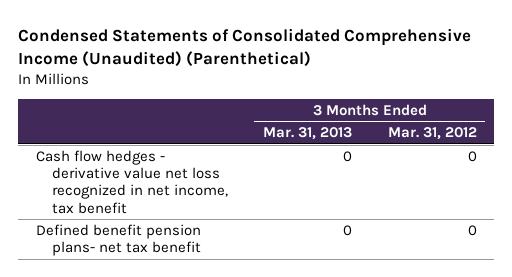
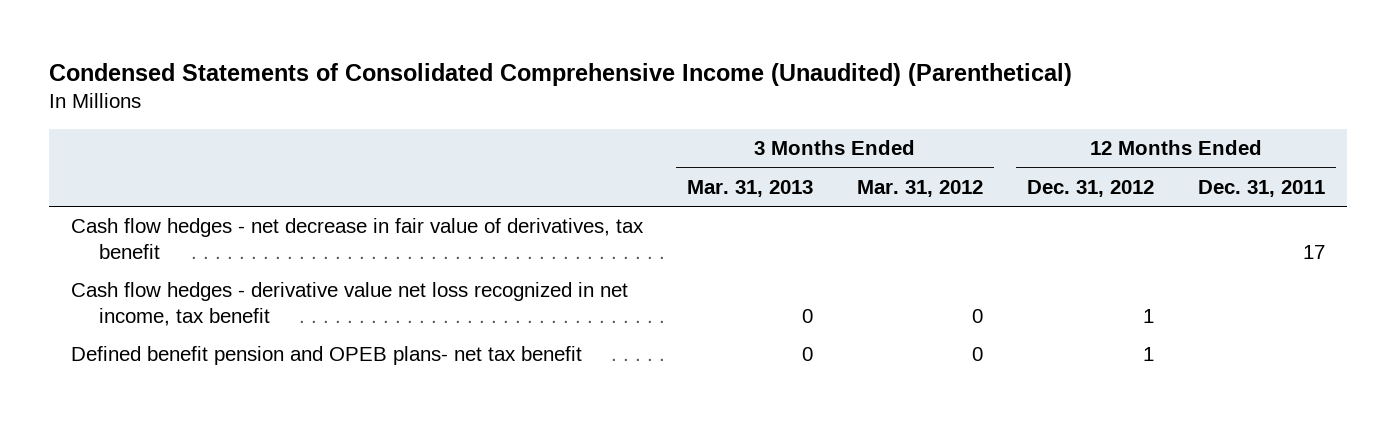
- | 3 Months Ended Mar. 31, 2013 | 3 Months Ended Mar. 31, 2012
+ | 3 Months Ended Mar. 31, 2013 | 3 Months Ended Mar. 31, 2012 | 12 Months Ended Dec. 31, 2012 | 12 Months Ended Dec. 31, 2011
+ Cash flow hedges - net decrease in fair value of derivatives, tax benefit | | | | 17
- Defined benefit pension plans- net tax benefit | 0 | 0
+ Defined benefit pension and OPEB plans- net tax benefit | 0 | 0 | 1 |

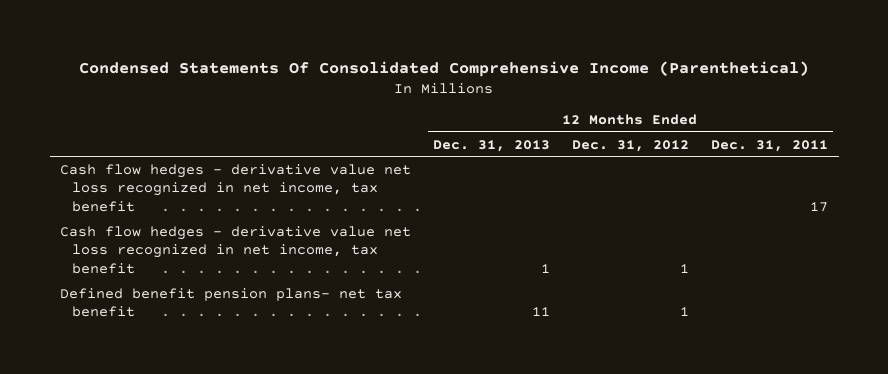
- Condensed Statements of Consolidated Comprehensive Income (Unaudited) (Parenthetical)
+ Condensed Statements Of Consolidated Comprehensive Income (Parenthetical)
- | 3 Months Ended Mar. 31, 2013 | 3 Months Ended Mar. 31, 2012 | 12 Months Ended Dec. 31, 2012 | 12 Months Ended Dec. 31, 2011
+ | 12 Months Ended Dec. 31, 2013 | 12 Months Ended Dec. 31, 2012 | 12 Months Ended Dec. 31, 2011
- Cash flow hedges - net decrease in fair value of derivatives, tax benefit | | | | 17
+ Cash flow hedges - derivative value net loss recognized in net income, tax benefit | | | 17
- Defined benefit pension and OPEB plans- net tax benefit | 0 | 0 | 1 |
+ Defined benefit pension plans- net tax benefit | 11 | 1 |

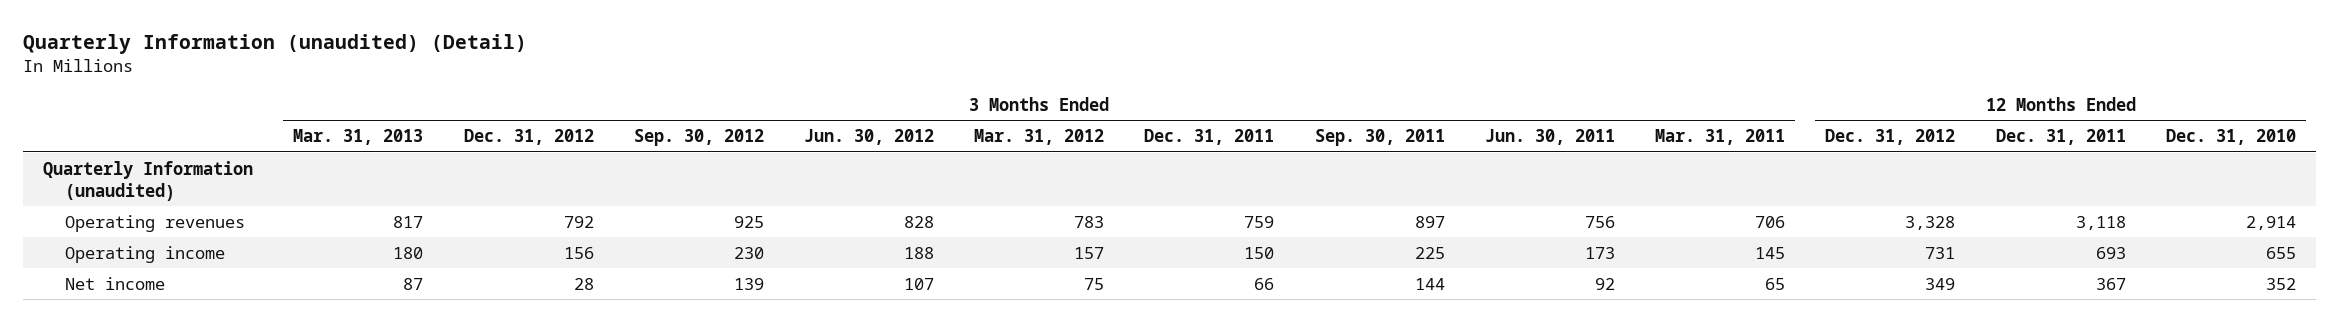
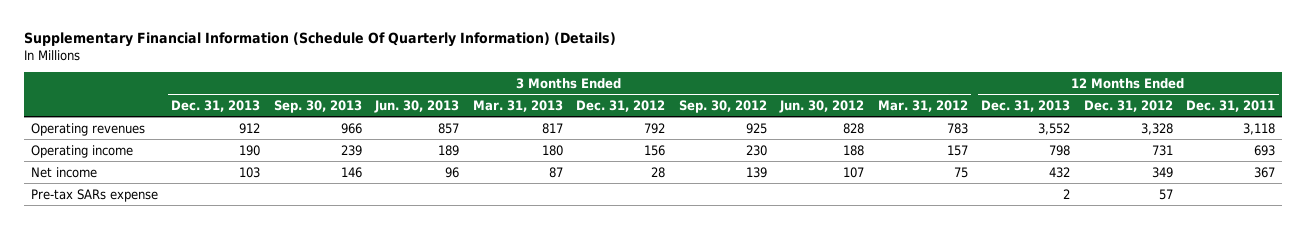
- Quarterly Information (unaudited) (Detail)
+ Supplementary Financial Information (Schedule Of Quarterly Information) (Details)
- | 3 Months Ended Mar. 31, 2013 | 3 Months Ended Dec. 31, 2012 | 3 Months Ended Sep. 30, 2012 | 3 Months Ended Jun. 30, 2012 | 3 Months Ended Mar. 31, 2012 | 3 Months Ended Dec. 31, 2011 | 3 Months Ended Sep. 30, 2011 | 3 Months Ended Jun. 30, 2011 | 3 Months Ended Mar. 31, 2011 | 12 Months Ended Dec. 31, 2012 | 12 Months Ended Dec. 31, 2011 | 12 Months Ended Dec. 31, 2010
+ | 3 Months Ended Dec. 31, 2013 | 3 Months Ended Sep. 30, 2013 | 3 Months Ended Jun. 30, 2013 | 3 Months Ended Mar. 31, 2013 | 3 Months Ended Dec. 31, 2012 | 3 Months Ended Sep. 30, 2012 | 3 Months Ended Jun. 30, 2012 | 3 Months Ended Mar. 31, 2012 | 12 Months Ended Dec. 31, 2013 | 12 Months Ended Dec. 31, 2012 | 12 Months Ended Dec. 31, 2011
- Quarterly Information (unaudited)
+ Pre-tax SARs expense | | | | | | | | | 2 | 57 |

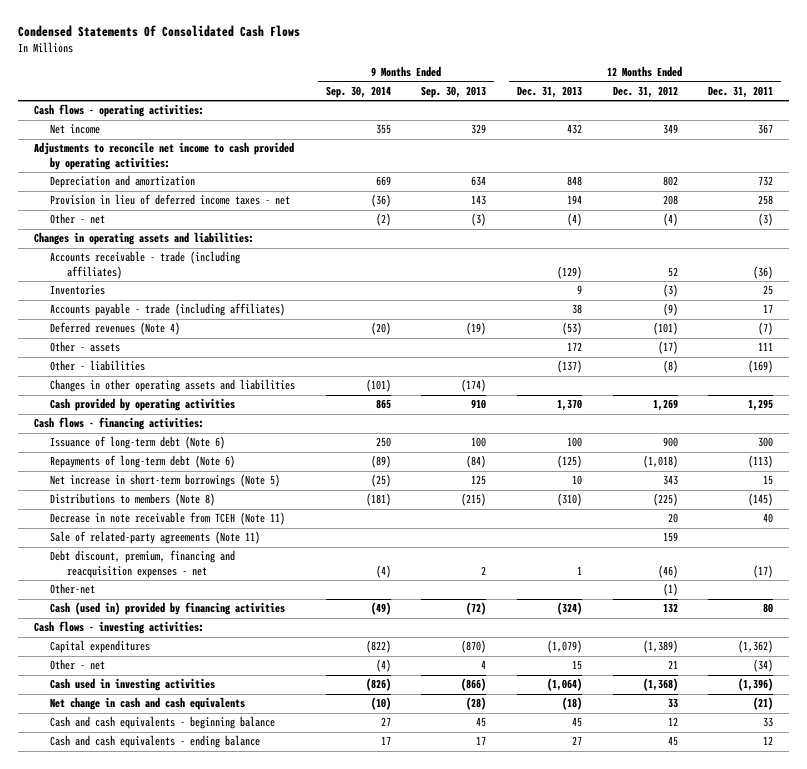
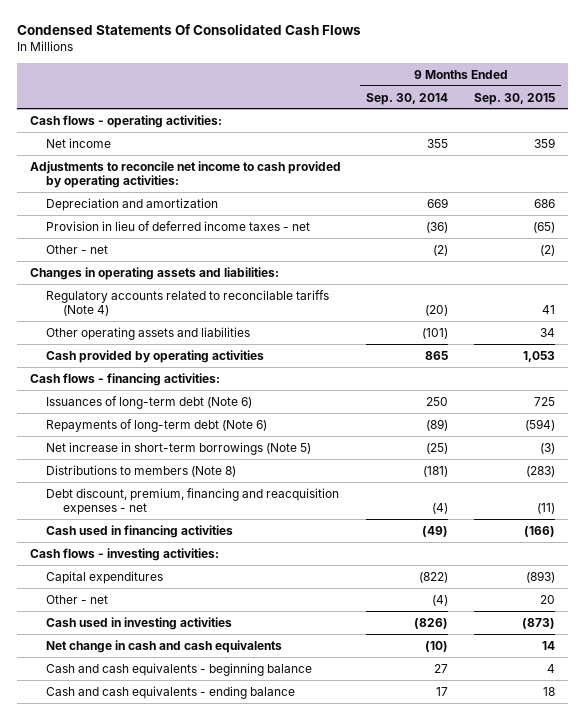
- | 9 Months Ended Sep. 30, 2014 | 9 Months Ended Sep. 30, 2013 | 12 Months Ended Dec. 31, 2013 | 12 Months Ended Dec. 31, 2012 | 12 Months Ended Dec. 31, 2011
+ | 9 Months Ended Sep. 30, 2014 | 9 Months Ended Sep. 30, 2015
- Accounts receivable - trade (including affiliates) | | | (129) | 52 | (36)
- Inventories | | | 9 | (3) | 25
- Accounts payable - trade (including affiliates) | | | 38 | (9) | 17
- Deferred revenues (Note 4) | (20) | (19) | (53) | (101) | (7)
- Other - assets | | | 172 | (17) | 111
- Other - liabilities | | | (137) | (8) | (169)
- Changes in other operating assets and liabilities | (101) | (174) | | |
+ Regulatory accounts related to reconcilable tariffs (Note 4) | (20) | 41
+ Other operating assets and liabilities | (101) | 34
- Issuance of long-term debt (Note 6) | 250 | 100 | 100 | 900 | 300
+ Issuances of long-term debt (Note 6) | 250 | 725
- Decrease in note receivable from TCEH (Note 11) | | | | 20 | 40
- Sale of related-party agreements (Note 11) | | | | 159 |
- Other-net | | | | (1) |
- Cash (used in) provided by financing activities | (49) | (72) | (324) | 132 | 80
+ Cash used in financing activities | (49) | (166)

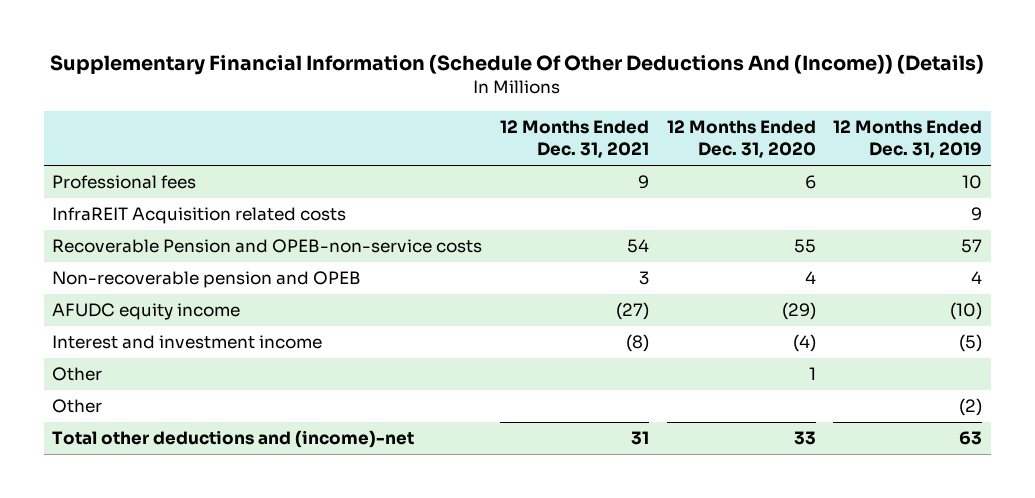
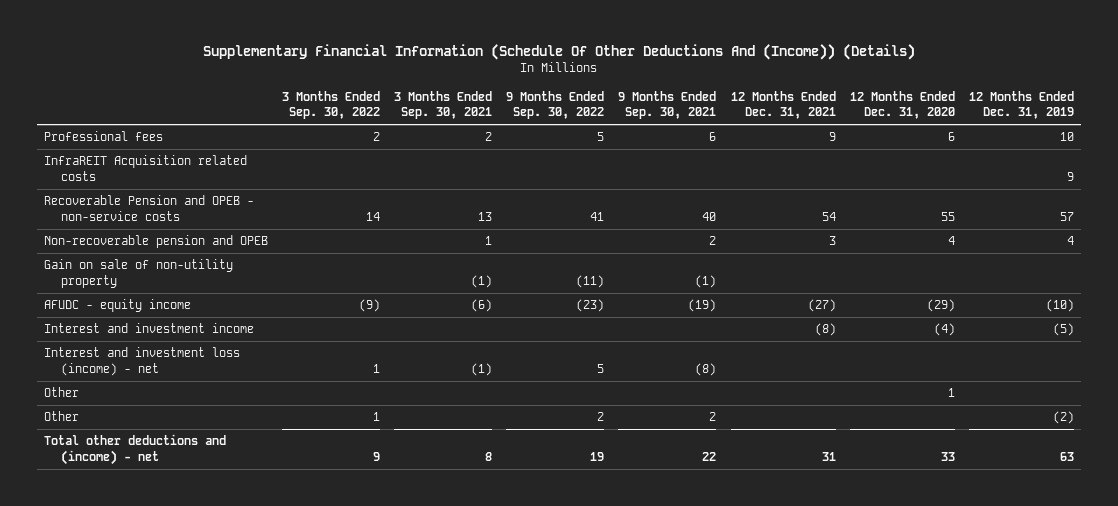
- | 12 Months Ended Dec. 31, 2021 | 12 Months Ended Dec. 31, 2020 | 12 Months Ended Dec. 31, 2019
+ | 3 Months Ended Sep. 30, 2022 | 3 Months Ended Sep. 30, 2021 | 9 Months Ended Sep. 30, 2022 | 9 Months Ended Sep. 30, 2021 | 12 Months Ended Dec. 31, 2021 | 12 Months Ended Dec. 31, 2020 | 12 Months Ended Dec. 31, 2019
- Recoverable Pension and OPEB-non-service costs | 54 | 55 | 57
+ Recoverable Pension and OPEB - non-service costs | 14 | 13 | 41 | 40 | 54 | 55 | 57
- AFUDC equity income | (27) | (29) | (10)
+ Gain on sale of non-utility property | | (1) | (11) | (1) | | |
+ AFUDC - equity income | (9) | (6) | (23) | (19) | (27) | (29) | (10)
+ Interest and investment loss (income) - net | 1 | (1) | 5 | (8) | | |
- Total other deductions and (income)-net | 31 | 33 | 63
+ Total other deductions and (income) - net | 9 | 8 | 19 | 22 | 31 | 33 | 63

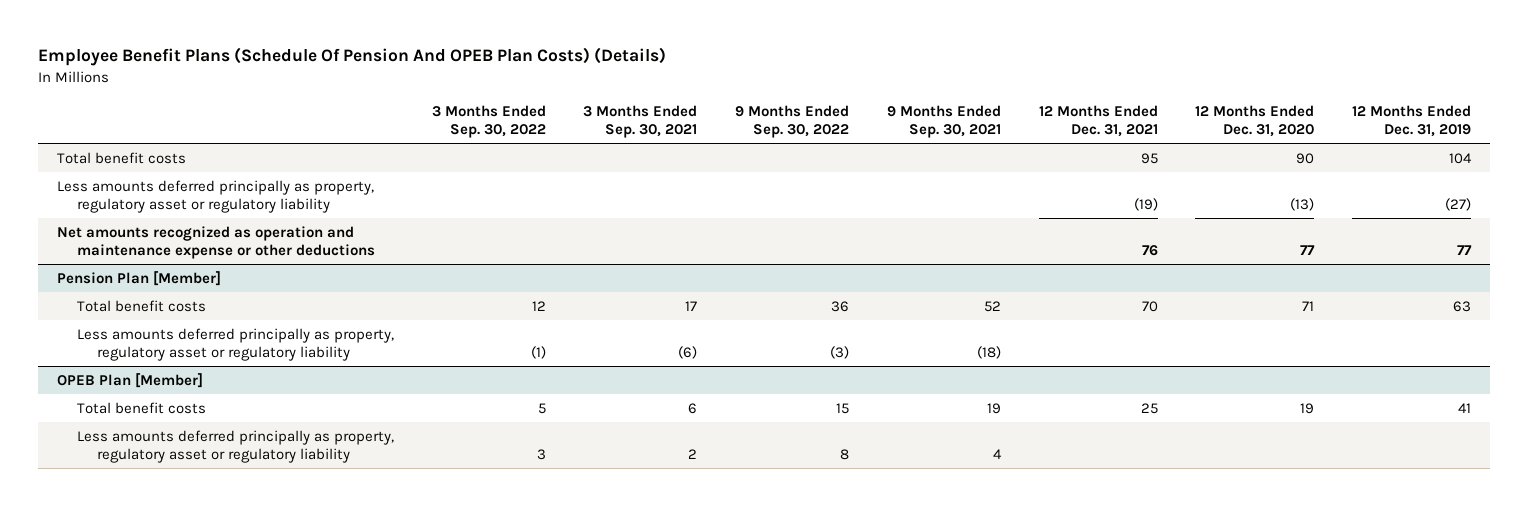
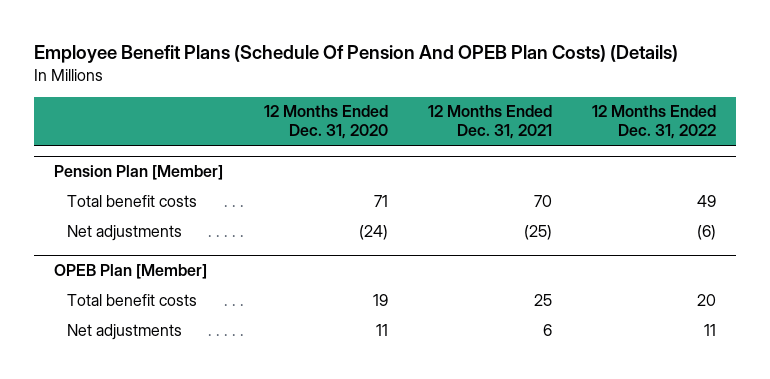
- | 3 Months Ended Sep. 30, 2022 | 3 Months Ended Sep. 30, 2021 | 9 Months Ended Sep. 30, 2022 | 9 Months Ended Sep. 30, 2021 | 12 Months Ended Dec. 31, 2021 | 12 Months Ended Dec. 31, 2020 | 12 Months Ended Dec. 31, 2019
+ | 12 Months Ended Dec. 31, 2020 | 12 Months Ended Dec. 31, 2021 | 12 Months Ended Dec. 31, 2022
- Total benefit costs | | | | | 95 | 90 | 104
- Less amounts deferred principally as property, regulatory asset or regulatory liability | | | | | (19) | (13) | (27)
- Net amounts recognized as operation and maintenance expense or other deductions | | | | | 76 | 77 | 77
@ Pension Plan [Member]
- Less amounts deferred principally as property, regulatory asset or regulatory liability | (1) | (6) | (3) | (18) | | |
+ Net adjustments | (24) | (25) | (6)
@ OPEB Plan [Member]
- Less amounts deferred principally as property, regulatory asset or regulatory liability | 3 | 2 | 8 | 4 | | |
+ Net adjustments | 11 | 6 | 11

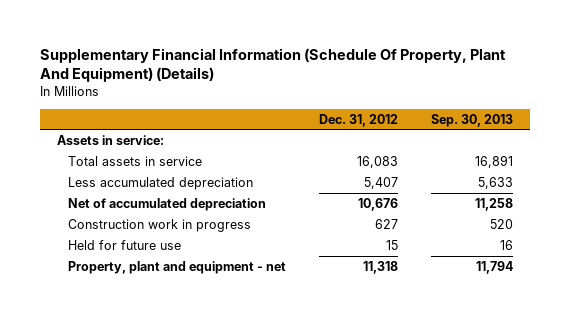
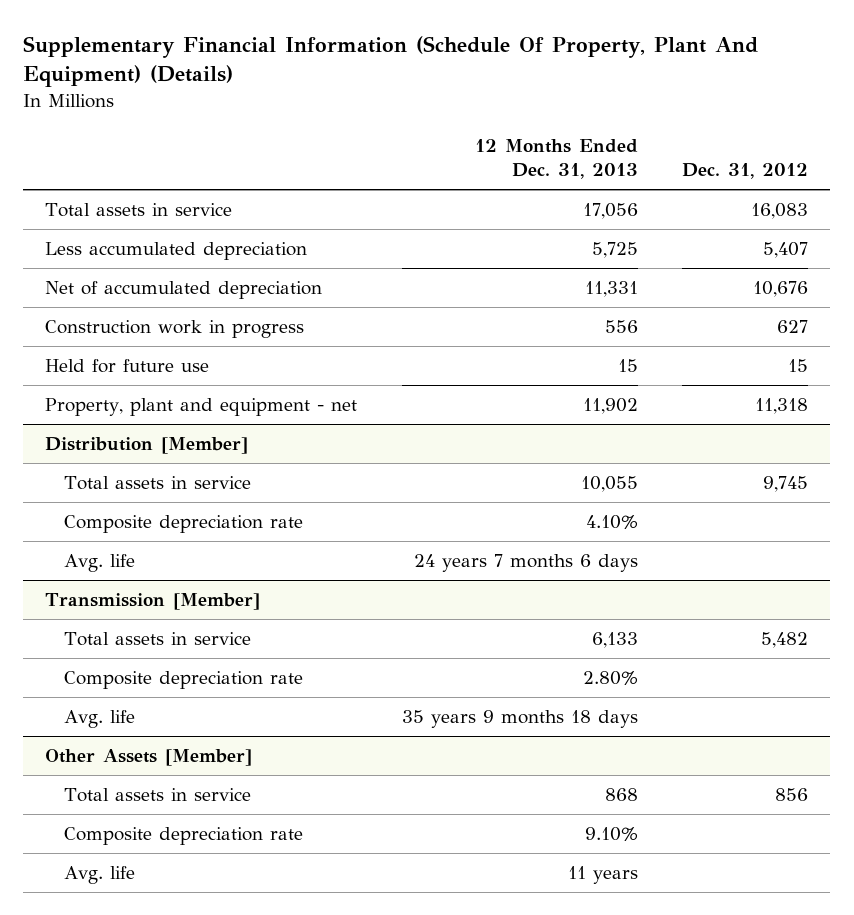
- | Dec. 31, 2012 | Sep. 30, 2013
+ | 12 Months Ended Dec. 31, 2013 | Dec. 31, 2012
- Assets in service:
+ Distribution [Member]
+ Total assets in service | 10,055 | 9,745
+ Composite depreciation rate | 4.10% |
+ Avg. life | 24 years 7 months 6 days |
+ Transmission [Member]
+ Total assets in service | 6,133 | 5,482
+ Composite depreciation rate | 2.80% |
+ Avg. life | 35 years 9 months 18 days |
+ Other Assets [Member]
+ Total assets in service | 868 | 856
+ Composite depreciation rate | 9.10% |
+ Avg. life | 11 years |

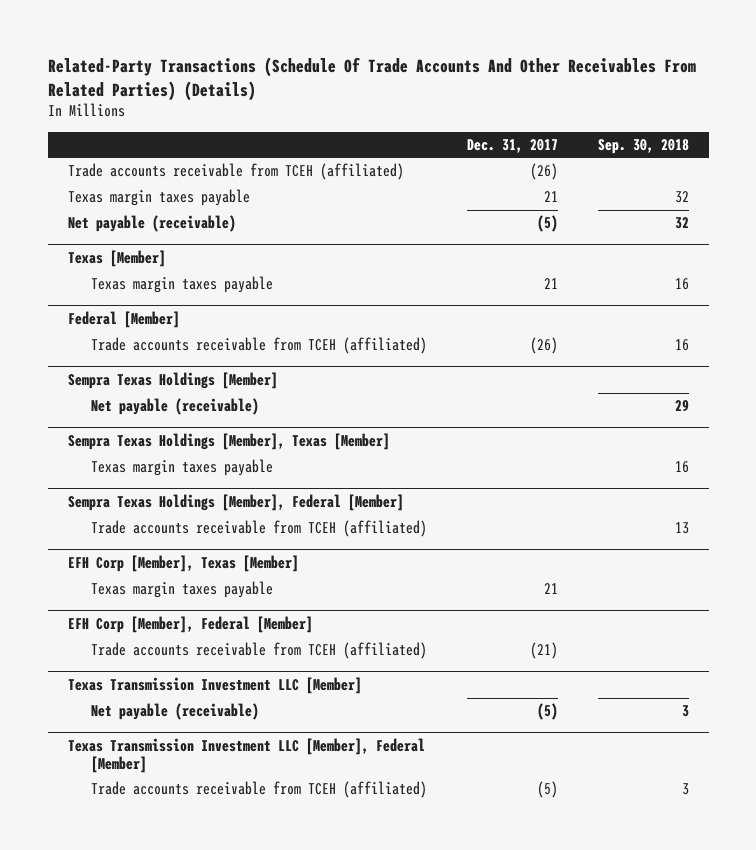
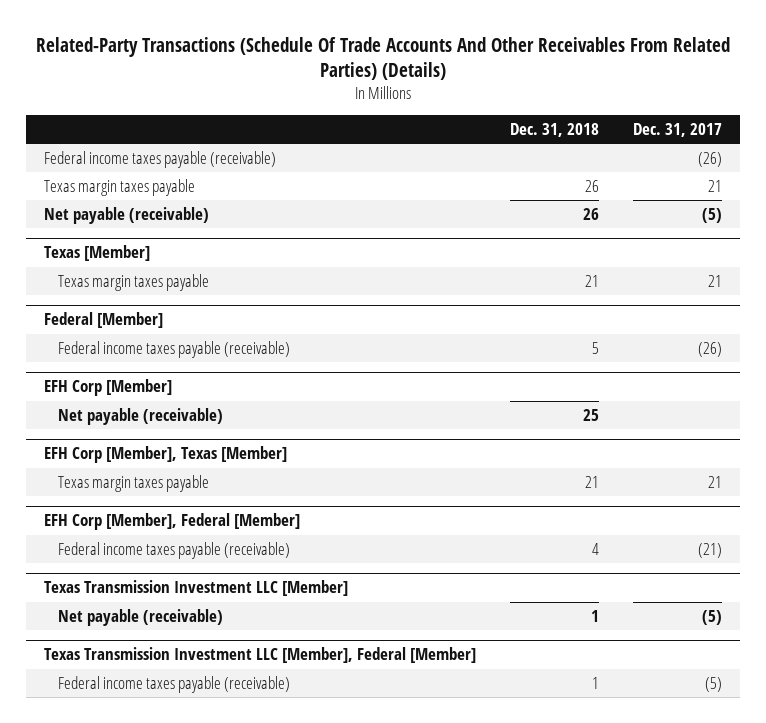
- | Dec. 31, 2017 | Sep. 30, 2018
+ | Dec. 31, 2018 | Dec. 31, 2017
- Trade accounts receivable from TCEH (affiliated) | (26) |
+ Federal income taxes payable (receivable) | | (26)
@ Federal [Member]
- Trade accounts receivable from TCEH (affiliated) | (26) | 16
- Sempra Texas Holdings [Member]
@ Federal [Member]
+ Federal income taxes payable (receivable) | 5 | (26)
+ EFH Corp [Member]
- Sempra Texas Holdings [Member], Texas [Member]
- Texas margin taxes payable | | 16
- Sempra Texas Holdings [Member], Federal [Member]
- Trade accounts receivable from TCEH (affiliated) | | 13
@ EFH Corp [Member], Federal [Member]
- Trade accounts receivable from TCEH (affiliated) | (21) |
+ Federal income taxes payable (receivable) | 4 | (21)
@ Texas Transmission Investment LLC [Member], Federal [Member]
- Trade accounts receivable from TCEH (affiliated) | (5) | 3
+ Federal income taxes payable (receivable) | 1 | (5)

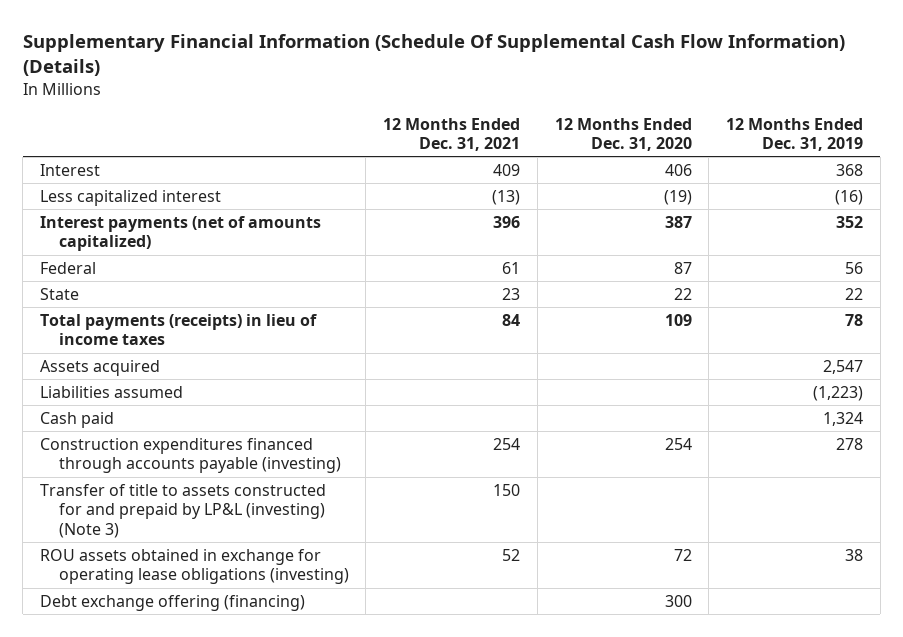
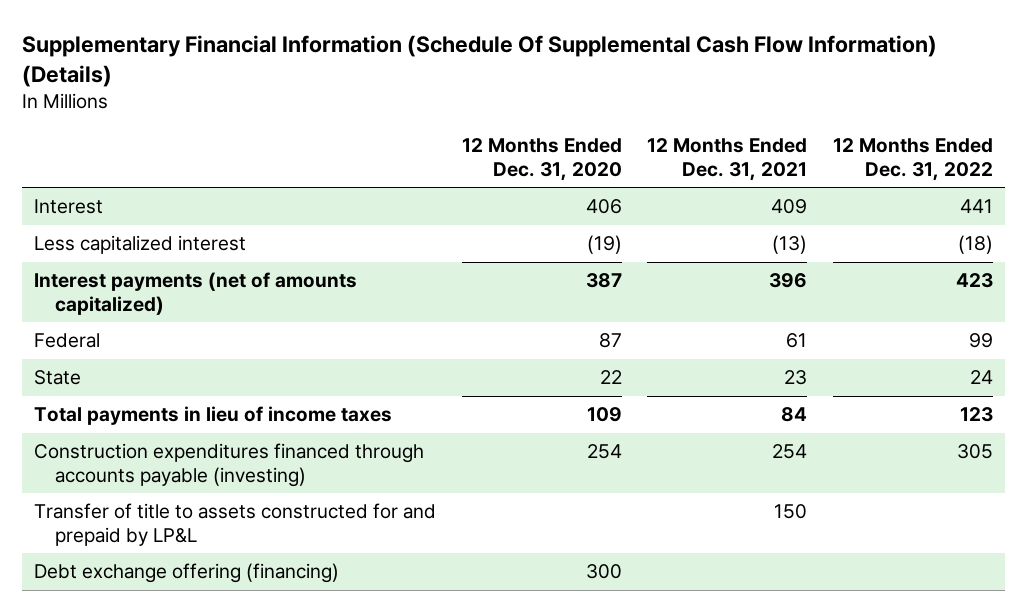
- | 12 Months Ended Dec. 31, 2021 | 12 Months Ended Dec. 31, 2020 | 12 Months Ended Dec. 31, 2019
+ | 12 Months Ended Dec. 31, 2020 | 12 Months Ended Dec. 31, 2021 | 12 Months Ended Dec. 31, 2022
- Total payments (receipts) in lieu of income taxes | 84 | 109 | 78
- Assets acquired | | | 2,547
- Liabilities assumed | | | (1,223)
- Cash paid | | | 1,324
+ Total payments in lieu of income taxes | 109 | 84 | 123
- Transfer of title to assets constructed for and prepaid by LP&L (investing) (Note 3) | 150 | |
- ROU assets obtained in exchange for operating lease obligations (investing) | 52 | 72 | 38
+ Transfer of title to assets constructed for and prepaid by LP&L | | 150 |

